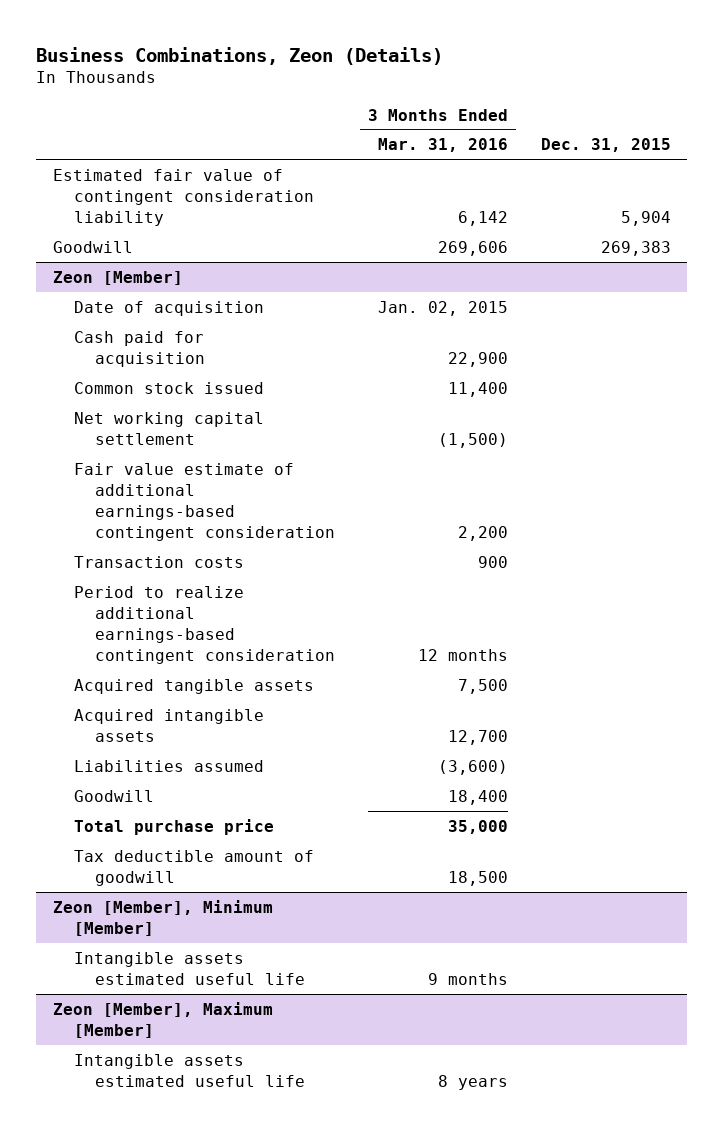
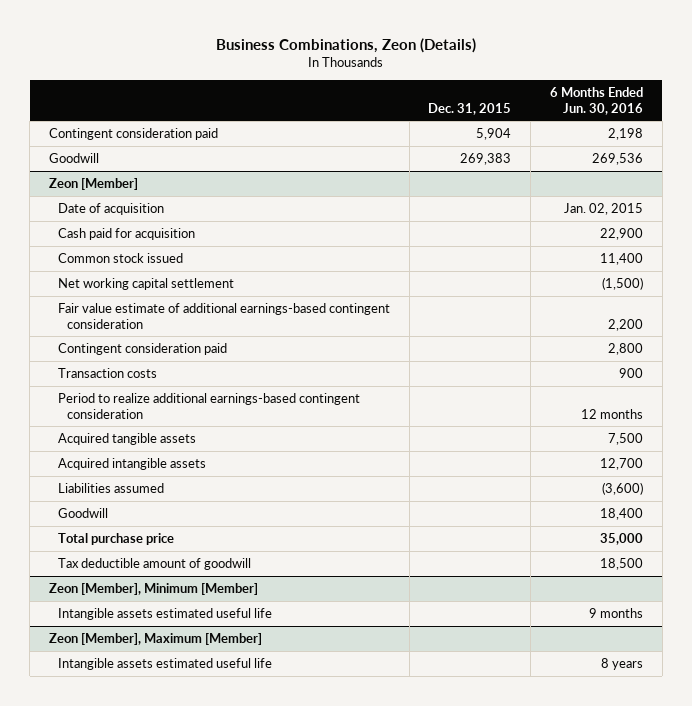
- | 3 Months Ended Mar. 31, 2016 | Dec. 31, 2015
+ | Dec. 31, 2015 | 6 Months Ended Jun. 30, 2016
- Estimated fair value of contingent consideration liability | 6,142 | 5,904
+ Contingent consideration paid | 5,904 | 2,198
@ Zeon [Member]
+ Contingent consideration paid | | 2,800

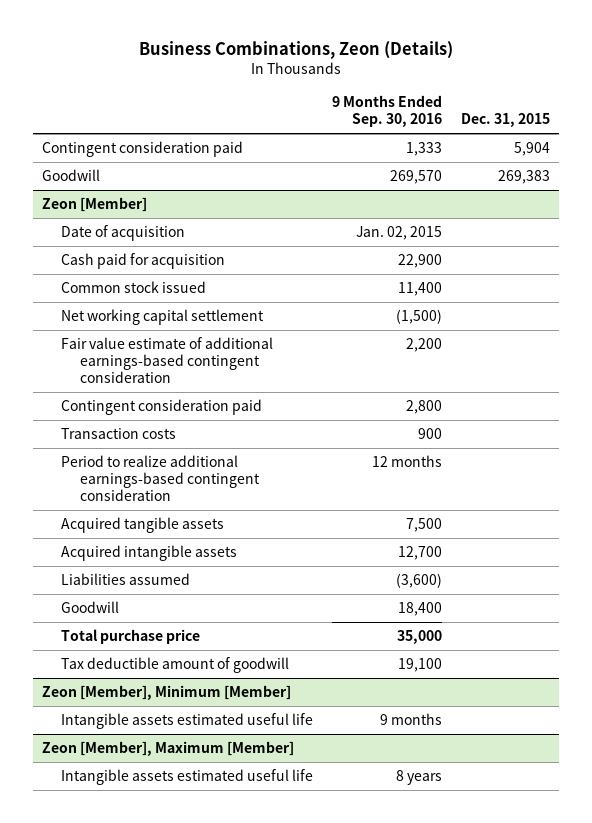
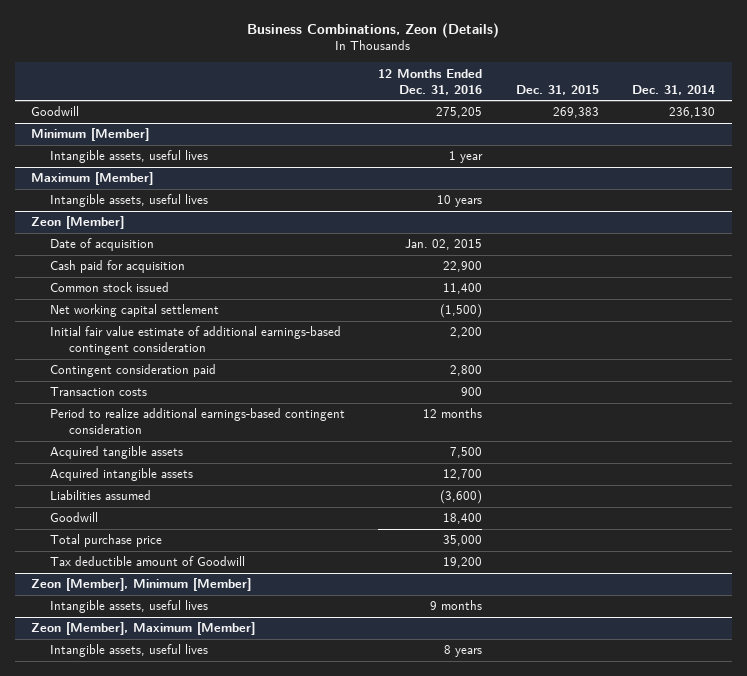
- | 9 Months Ended Sep. 30, 2016 | Dec. 31, 2015
+ | 12 Months Ended Dec. 31, 2016 | Dec. 31, 2015 | Dec. 31, 2014
- Contingent consideration paid | 1,333 | 5,904
+ Minimum [Member]
+ Intangible assets, useful lives | 1 year | |
+ Maximum [Member]
+ Intangible assets, useful lives | 10 years | |
@ Zeon [Member]
- Fair value estimate of additional earnings-based contingent consideration | 2,200 |
+ Initial fair value estimate of additional earnings-based contingent consideration | 2,200 | |
- Tax deductible amount of goodwill | 19,100 |
+ Tax deductible amount of Goodwill | 19,200 | |
@ Zeon [Member], Minimum [Member]
- Intangible assets estimated useful life | 9 months |
+ Intangible assets, useful lives | 9 months | |
@ Zeon [Member], Maximum [Member]
- Intangible assets estimated useful life | 8 years |
+ Intangible assets, useful lives | 8 years | |

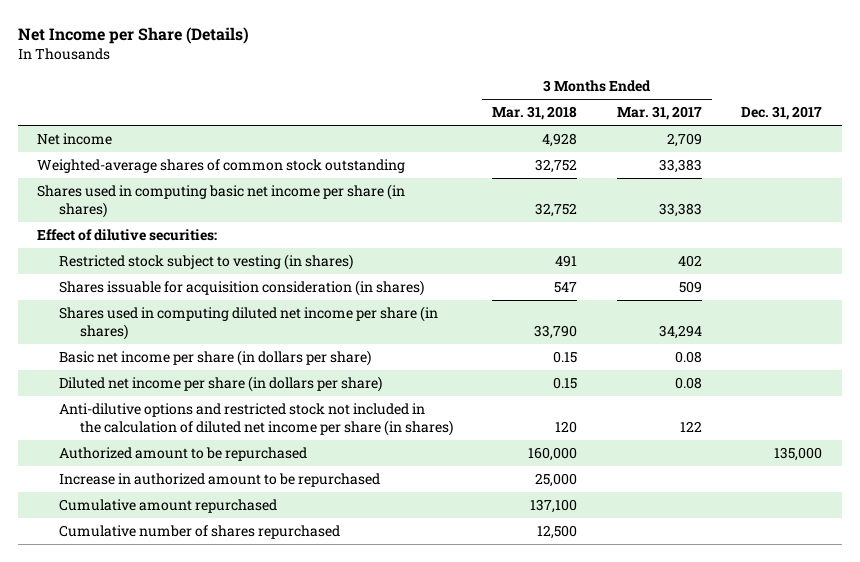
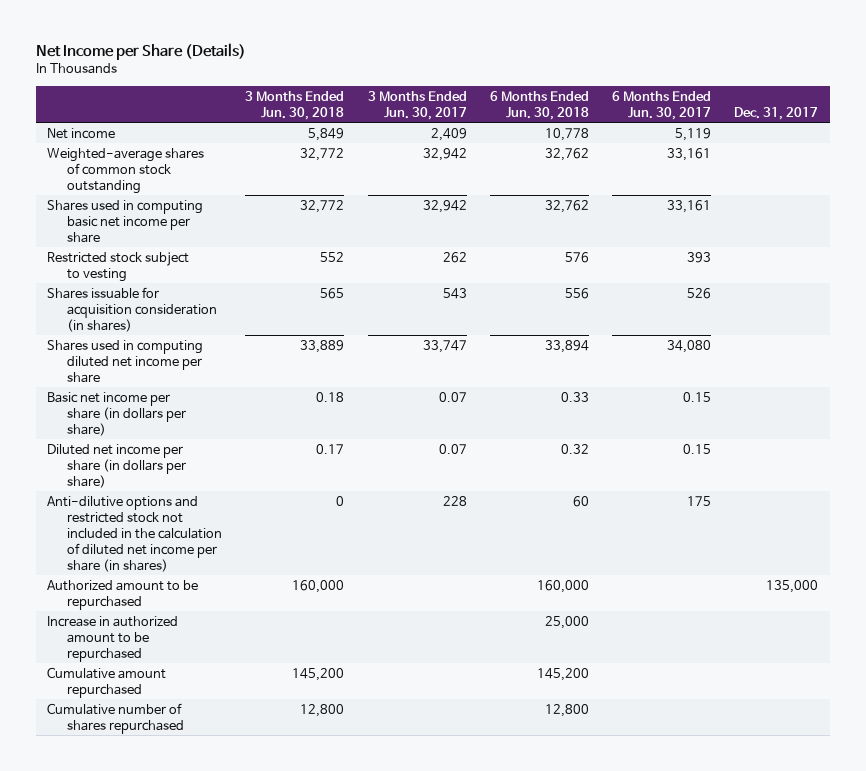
- | 3 Months Ended Mar. 31, 2018 | 3 Months Ended Mar. 31, 2017 | Dec. 31, 2017
+ | 3 Months Ended Jun. 30, 2018 | 3 Months Ended Jun. 30, 2017 | 6 Months Ended Jun. 30, 2018 | 6 Months Ended Jun. 30, 2017 | Dec. 31, 2017
- Shares used in computing basic net income per share (in shares) | 32,752 | 33,383 |
- Effect of dilutive securities:
- Restricted stock subject to vesting (in shares) | 491 | 402 |
+ Shares used in computing basic net income per share | 32,772 | 32,942 | 32,762 | 33,161 |
+ Restricted stock subject to vesting | 552 | 262 | 576 | 393 |
- Shares used in computing diluted net income per share (in shares) | 33,790 | 34,294 |
+ Shares used in computing diluted net income per share | 33,889 | 33,747 | 33,894 | 34,080 |

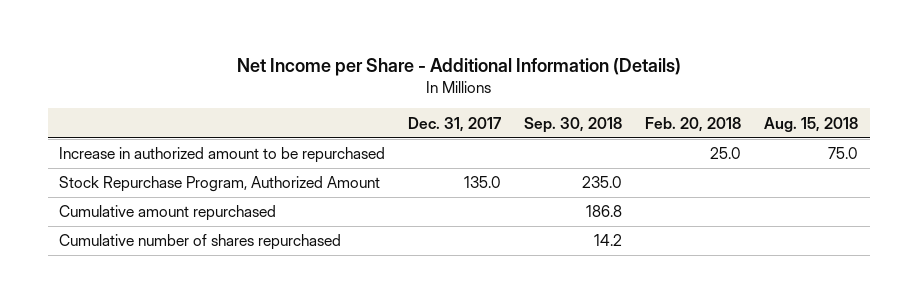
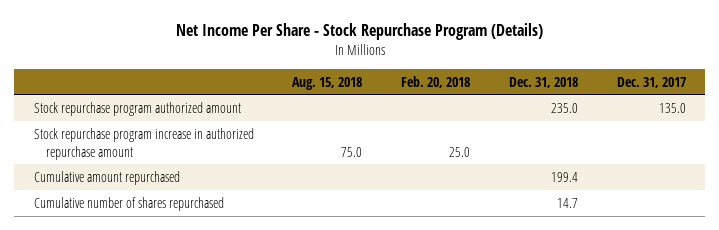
- Net Income per Share - Additional Information (Details)
+ Net Income Per Share - Stock Repurchase Program (Details)
- | Dec. 31, 2017 | Sep. 30, 2018 | Feb. 20, 2018 | Aug. 15, 2018
+ | Aug. 15, 2018 | Feb. 20, 2018 | Dec. 31, 2018 | Dec. 31, 2017
- Increase in authorized amount to be repurchased | | | 25.0 | 75.0
- Stock Repurchase Program, Authorized Amount | 135.0 | 235.0 | |
+ Stock repurchase program authorized amount | | | 235.0 | 135.0
+ Stock repurchase program increase in authorized repurchase amount | 75.0 | 25.0 | |

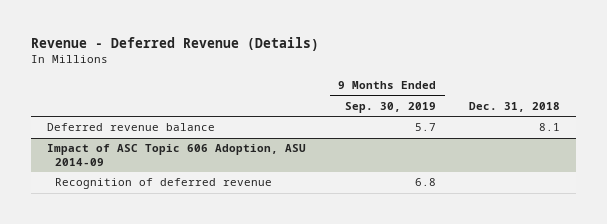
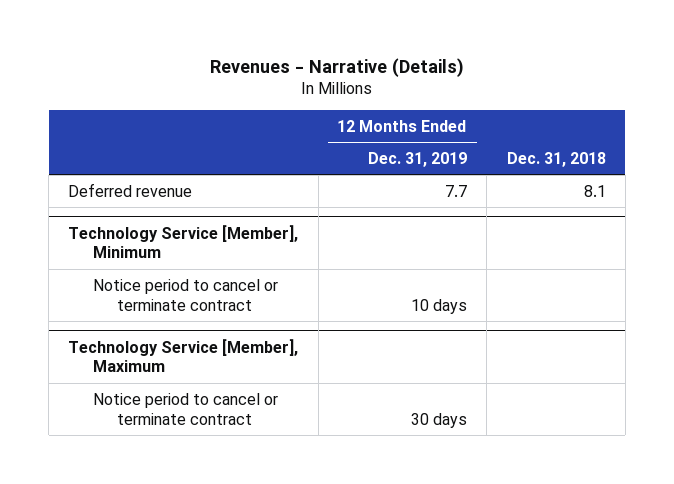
- Revenue - Deferred Revenue (Details)
+ Revenues - Narrative (Details)
- | 9 Months Ended Sep. 30, 2019 | Dec. 31, 2018
+ | 12 Months Ended Dec. 31, 2019 | Dec. 31, 2018
- Deferred revenue balance | 5.7 | 8.1
- Impact of ASC Topic 606 Adoption, ASU 2014-09
- Recognition of deferred revenue | 6.8 |
+ Deferred revenue | 7.7 | 8.1
+ Technology Service [Member], Minimum
+ Notice period to cancel or terminate contract | 10 days |
+ Technology Service [Member], Maximum
+ Notice period to cancel or terminate contract | 30 days |

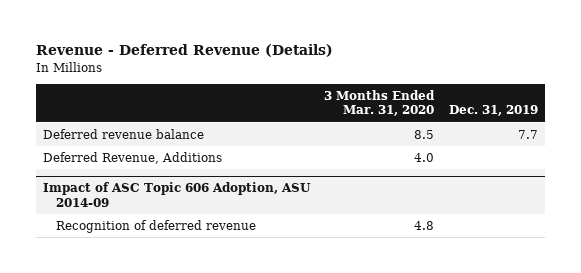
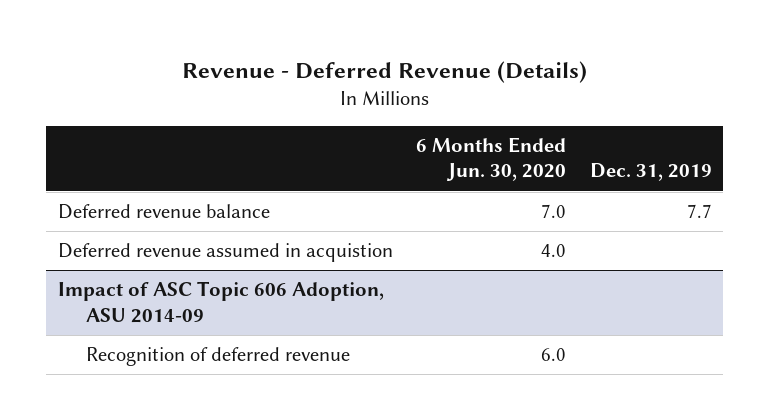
- | 3 Months Ended Mar. 31, 2020 | Dec. 31, 2019
+ | 6 Months Ended Jun. 30, 2020 | Dec. 31, 2019
- Deferred Revenue, Additions | 4.0 |
+ Deferred revenue assumed in acquistion | 4.0 |

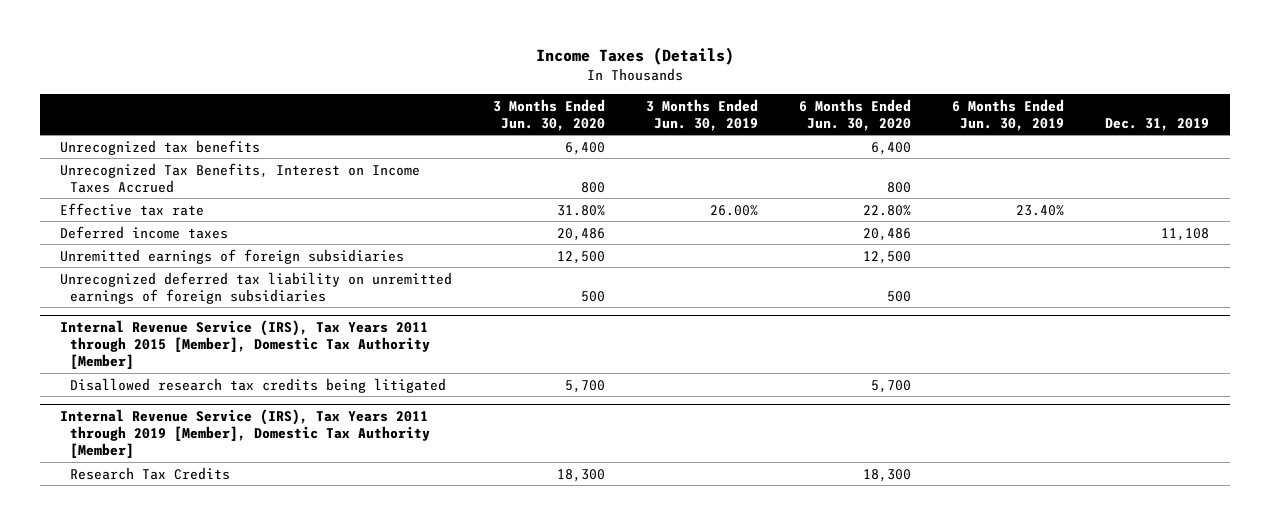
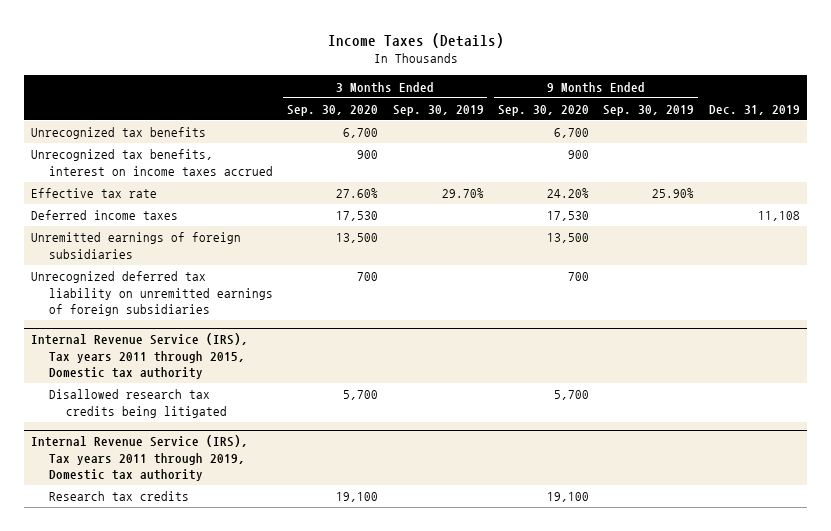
- | 3 Months Ended Jun. 30, 2020 | 3 Months Ended Jun. 30, 2019 | 6 Months Ended Jun. 30, 2020 | 6 Months Ended Jun. 30, 2019 | Dec. 31, 2019
+ | 3 Months Ended Sep. 30, 2020 | 3 Months Ended Sep. 30, 2019 | 9 Months Ended Sep. 30, 2020 | 9 Months Ended Sep. 30, 2019 | Dec. 31, 2019
- Unrecognized Tax Benefits, Interest on Income Taxes Accrued | 800 | | 800 | |
+ Unrecognized tax benefits, interest on income taxes accrued | 900 | | 900 | |
- Internal Revenue Service (IRS), Tax Years 2011 through 2015 [Member], Domestic Tax Authority [Member]
+ Internal Revenue Service (IRS), Tax years 2011 through 2015, Domestic tax authority
- Internal Revenue Service (IRS), Tax Years 2011 through 2019 [Member], Domestic Tax Authority [Member]
- Research Tax Credits | 18,300 | | 18,300 | |
+ Internal Revenue Service (IRS), Tax years 2011 through 2019, Domestic tax authority
+ Research tax credits | 19,100 | | 19,100 | |

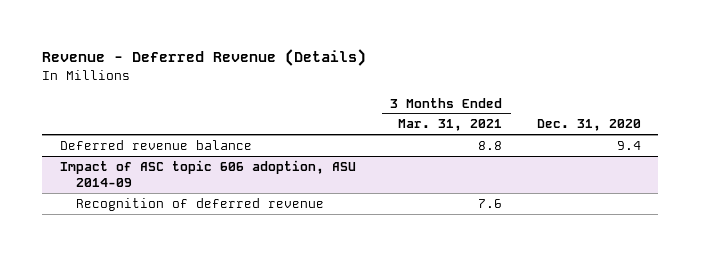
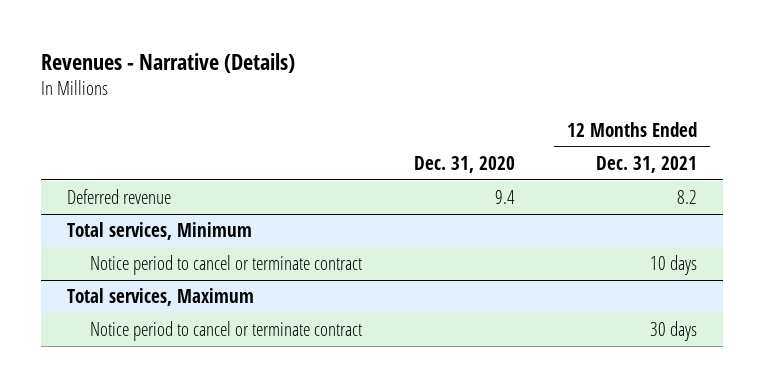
- Revenue - Deferred Revenue (Details)
+ Revenues - Narrative (Details)
- | 3 Months Ended Mar. 31, 2021 | Dec. 31, 2020
+ | Dec. 31, 2020 | 12 Months Ended Dec. 31, 2021
- Deferred revenue balance | 8.8 | 9.4
- Impact of ASC topic 606 adoption, ASU 2014-09
- Recognition of deferred revenue | 7.6 |
+ Deferred revenue | 9.4 | 8.2
+ Total services, Minimum
+ Notice period to cancel or terminate contract | | 10 days
+ Total services, Maximum
+ Notice period to cancel or terminate contract | | 30 days

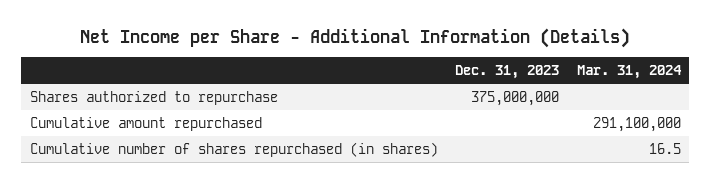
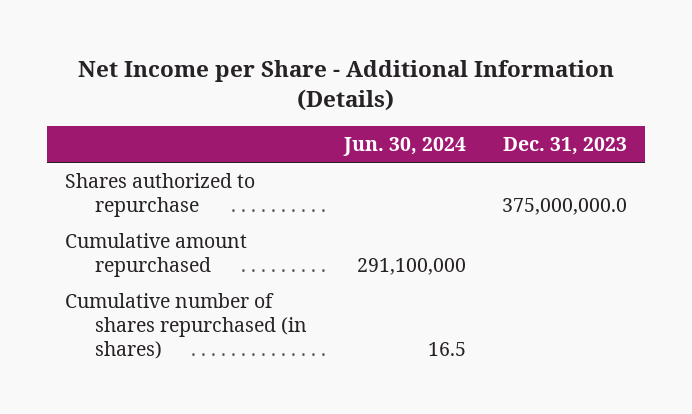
- | Dec. 31, 2023 | Mar. 31, 2024
+ | Jun. 30, 2024 | Dec. 31, 2023
- Shares authorized to repurchase | 375,000,000 |
+ Shares authorized to repurchase | | 375,000,000.0

